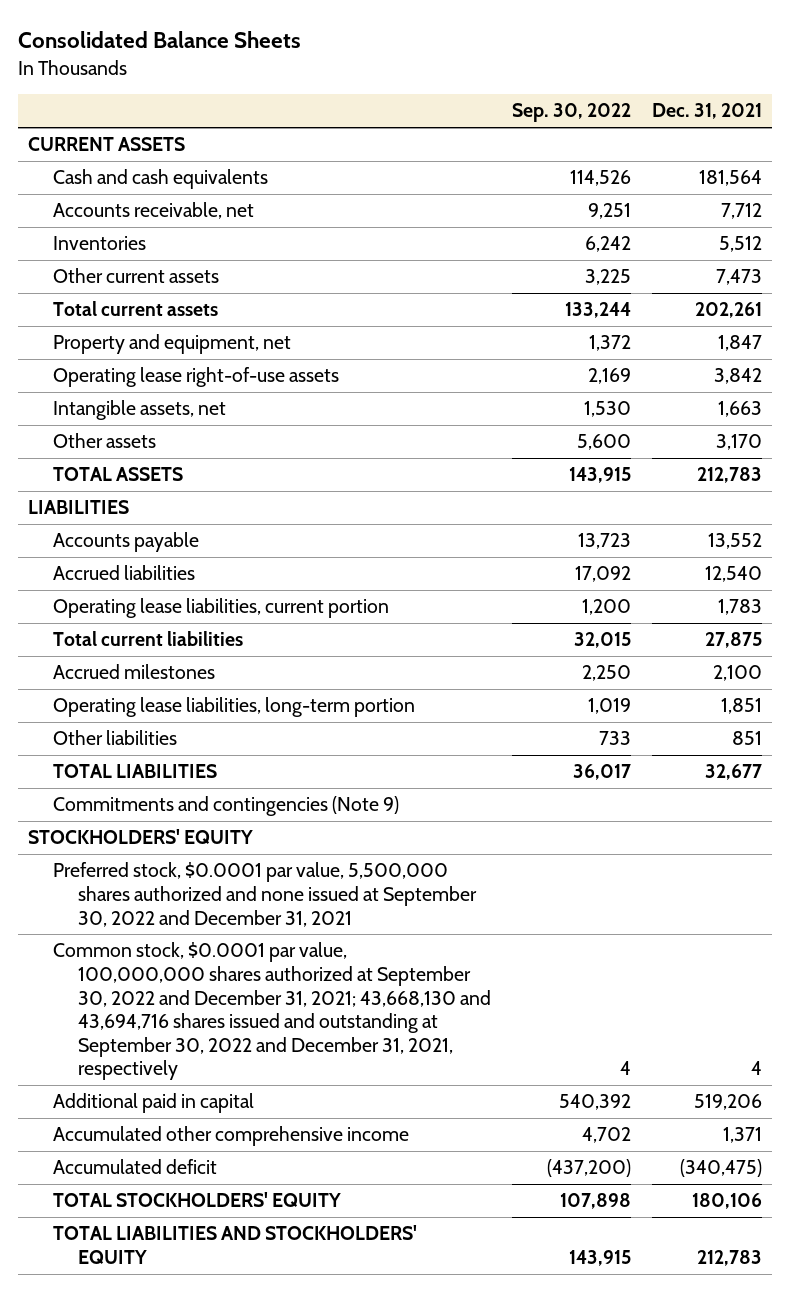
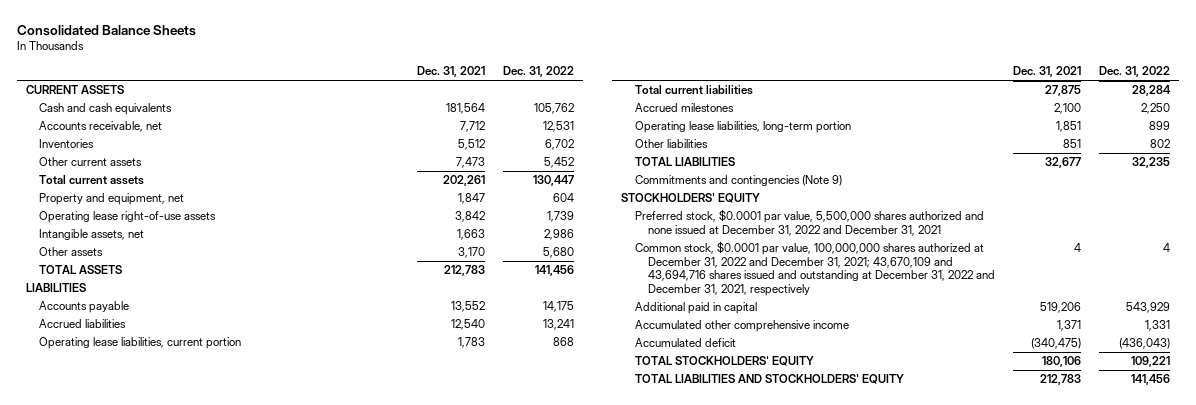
- | Sep. 30, 2022 | Dec. 31, 2021
+ | Dec. 31, 2021 | Dec. 31, 2022
- Preferred stock, $0.0001 par value, 5,500,000 shares authorized and none issued at September 30, 2022 and December 31, 2021
- Common stock, $0.0001 par value, 100,000,000 shares authorized at September 30, 2022 and December 31, 2021; 43,668,130 and 43,694,716 shares issued and outstanding at September 30, 2022 and December 31, 2021, respectively | 4 | 4
+ Preferred stock, $0.0001 par value, 5,500,000 shares authorized and none issued at December 31, 2022 and December 31, 2021
+ Common stock, $0.0001 par value, 100,000,000 shares authorized at December 31, 2022 and December 31, 2021; 43,670,109 and 43,694,716 shares issued and outstanding at December 31, 2022 and December 31, 2021, respectively | 4 | 4

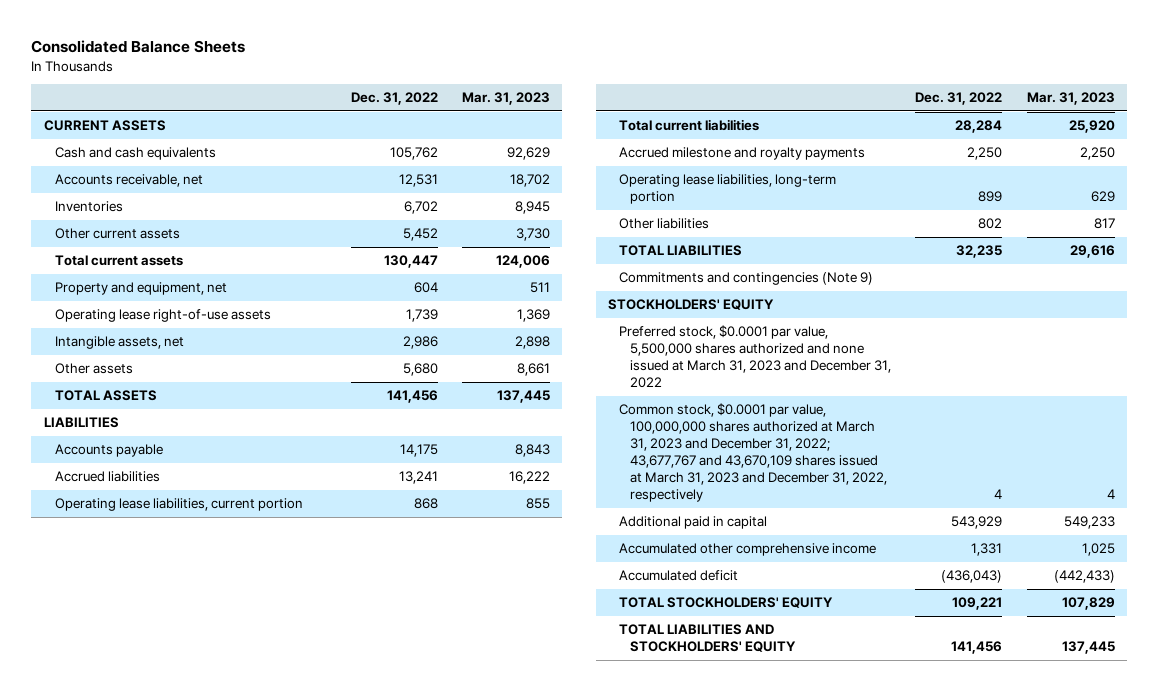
- | Dec. 31, 2021 | Dec. 31, 2022
+ | Dec. 31, 2022 | Mar. 31, 2023
- Accrued milestones | 2,100 | 2,250
+ Accrued milestone and royalty payments | 2,250 | 2,250
- Preferred stock, $0.0001 par value, 5,500,000 shares authorized and none issued at December 31, 2022 and December 31, 2021
- Common stock, $0.0001 par value, 100,000,000 shares authorized at December 31, 2022 and December 31, 2021; 43,670,109 and 43,694,716 shares issued and outstanding at December 31, 2022 and December 31, 2021, respectively | 4 | 4
+ Preferred stock, $0.0001 par value, 5,500,000 shares authorized and none issued at March 31, 2023 and December 31, 2022
+ Common stock, $0.0001 par value, 100,000,000 shares authorized at March 31, 2023 and December 31, 2022; 43,677,767 and 43,670,109 shares issued at March 31, 2023 and December 31, 2022, respectively | 4 | 4

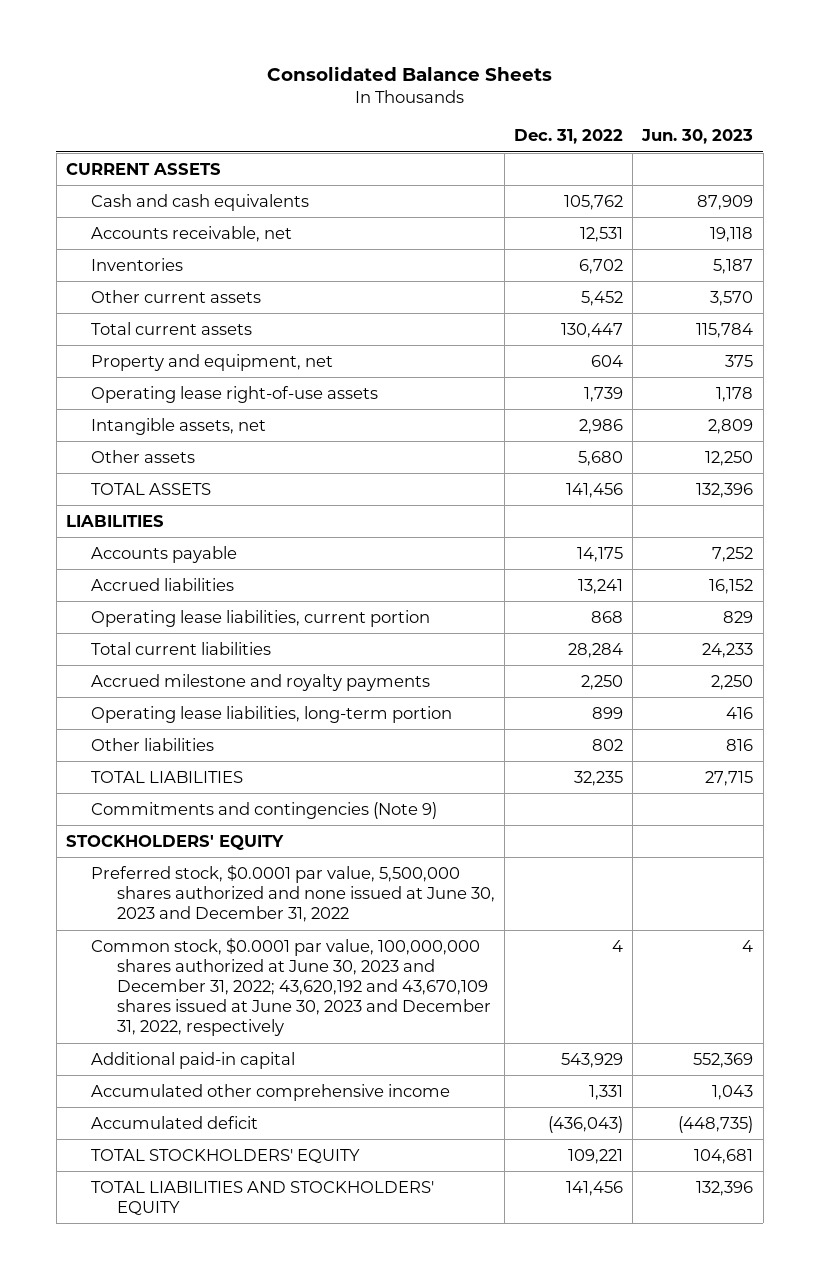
- | Dec. 31, 2022 | Mar. 31, 2023
+ | Dec. 31, 2022 | Jun. 30, 2023
- Preferred stock, $0.0001 par value, 5,500,000 shares authorized and none issued at March 31, 2023 and December 31, 2022
- Common stock, $0.0001 par value, 100,000,000 shares authorized at March 31, 2023 and December 31, 2022; 43,677,767 and 43,670,109 shares issued at March 31, 2023 and December 31, 2022, respectively | 4 | 4
- Additional paid in capital | 543,929 | 549,233
+ Preferred stock, $0.0001 par value, 5,500,000 shares authorized and none issued at June 30, 2023 and December 31, 2022
+ Common stock, $0.0001 par value, 100,000,000 shares authorized at June 30, 2023 and December 31, 2022; 43,620,192 and 43,670,109 shares issued at June 30, 2023 and December 31, 2022, respectively | 4 | 4
+ Additional paid-in capital | 543,929 | 552,369

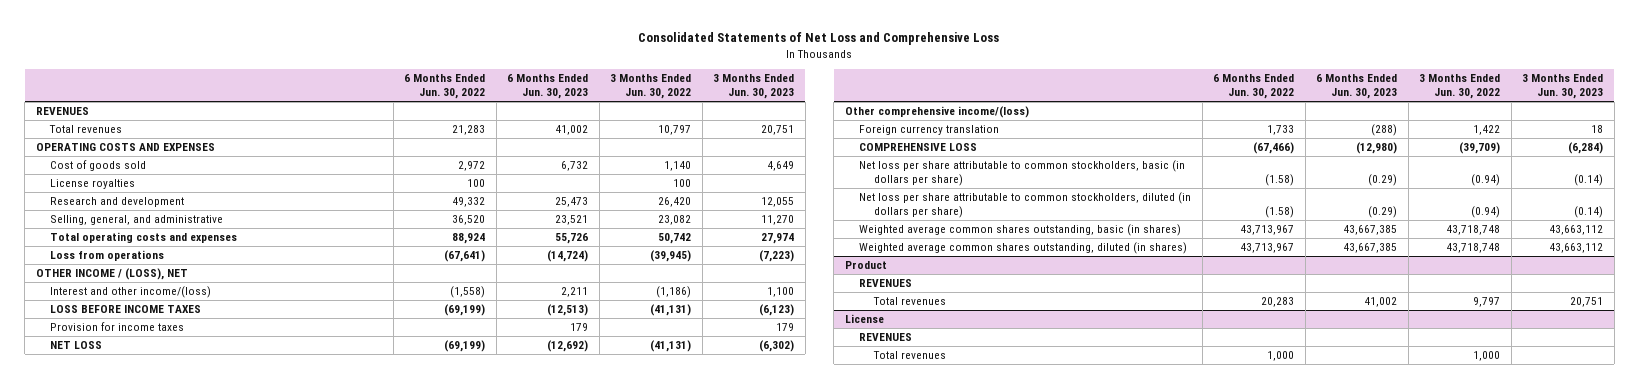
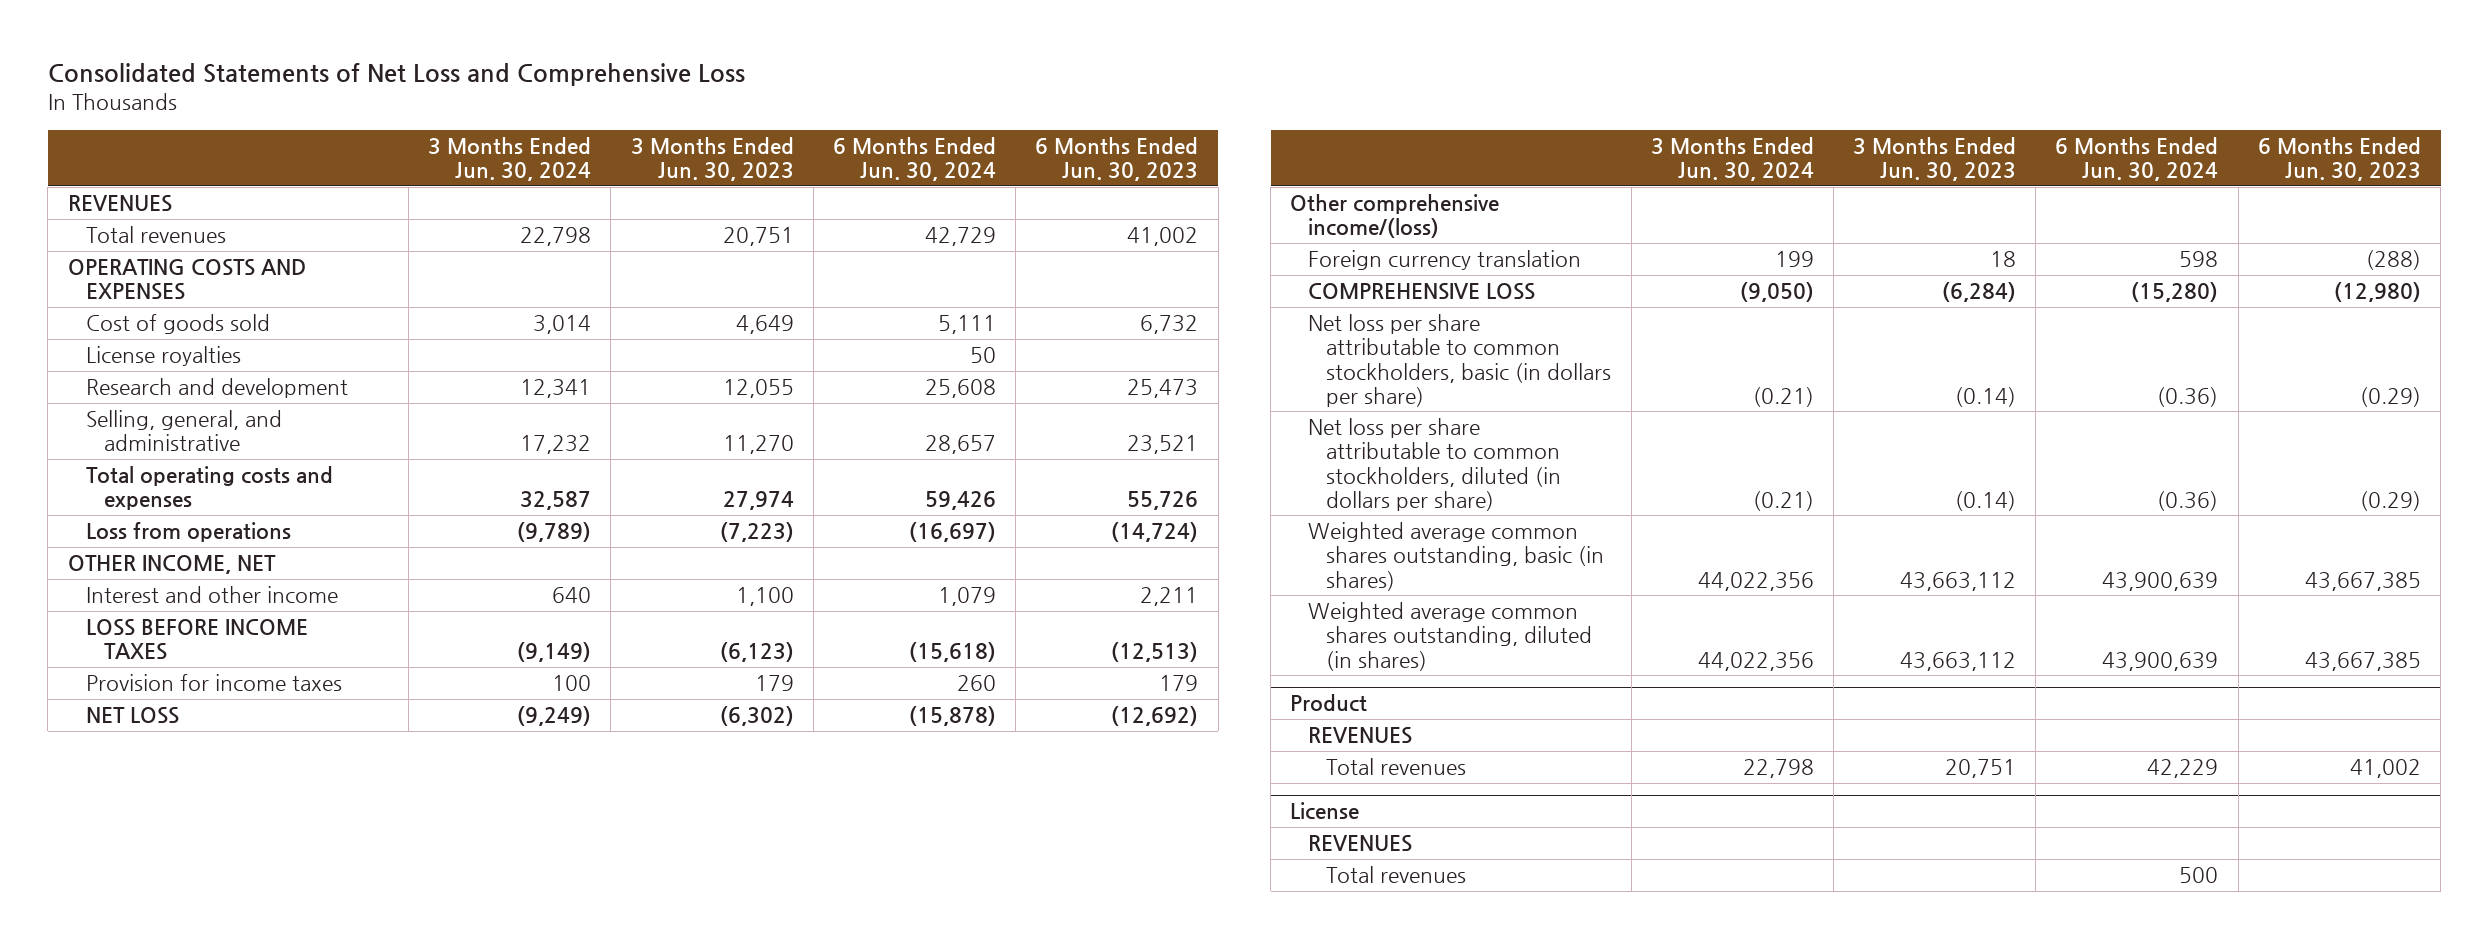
- | 6 Months Ended Jun. 30, 2022 | 6 Months Ended Jun. 30, 2023 | 3 Months Ended Jun. 30, 2022 | 3 Months Ended Jun. 30, 2023
+ | 3 Months Ended Jun. 30, 2024 | 3 Months Ended Jun. 30, 2023 | 6 Months Ended Jun. 30, 2024 | 6 Months Ended Jun. 30, 2023
- OTHER INCOME / (LOSS), NET
- Interest and other income/(loss) | (1,558) | 2,211 | (1,186) | 1,100
+ OTHER INCOME, NET
+ Interest and other income | 640 | 1,100 | 1,079 | 2,211

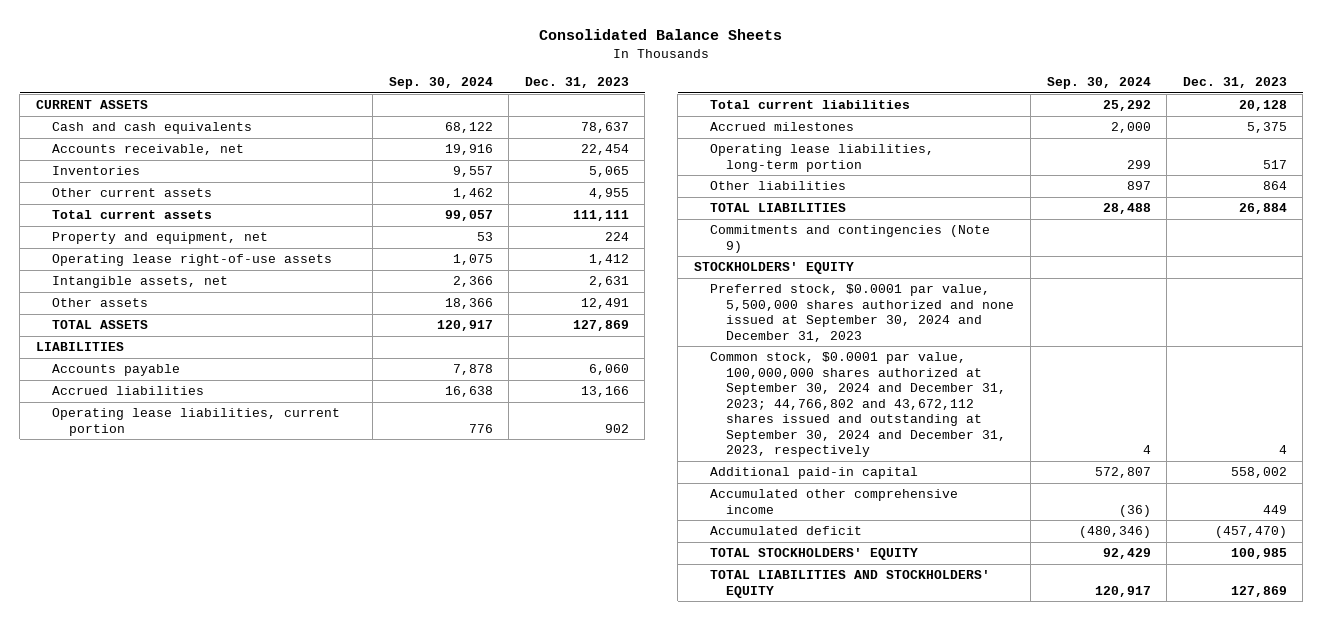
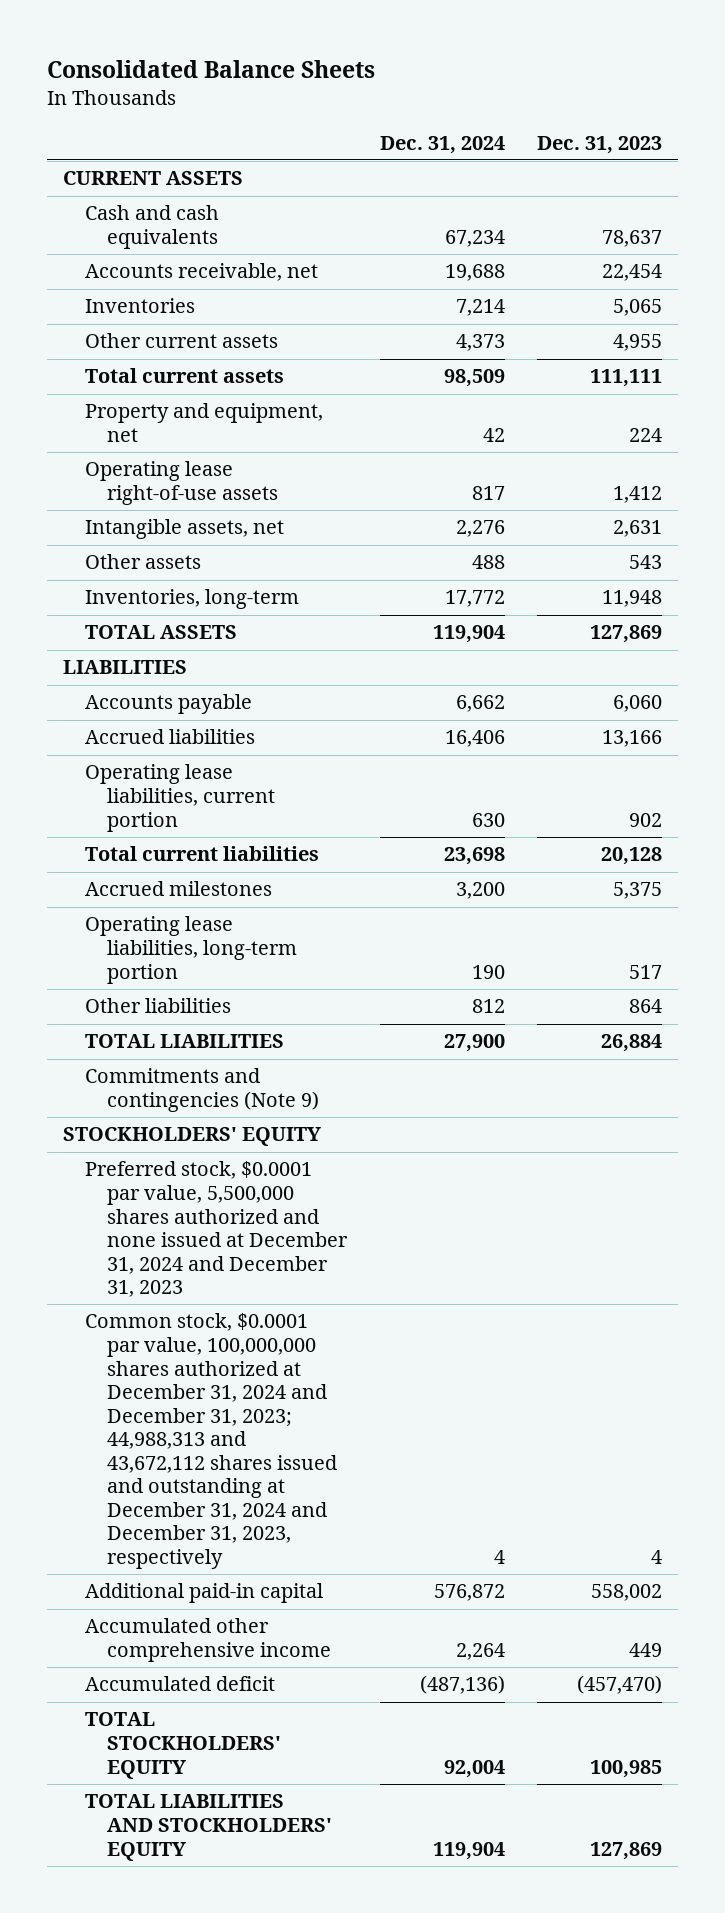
- | Sep. 30, 2024 | Dec. 31, 2023
+ | Dec. 31, 2024 | Dec. 31, 2023
- Other assets | 18,366 | 12,491
+ Other assets | 488 | 543
+ Inventories, long-term | 17,772 | 11,948
- Preferred stock, $0.0001 par value, 5,500,000 shares authorized and none issued at September 30, 2024 and December 31, 2023
- Common stock, $0.0001 par value, 100,000,000 shares authorized at September 30, 2024 and December 31, 2023; 44,766,802 and 43,672,112 shares issued and outstanding at September 30, 2024 and December 31, 2023, respectively | 4 | 4
+ Preferred stock, $0.0001 par value, 5,500,000 shares authorized and none issued at December 31, 2024 and December 31, 2023
+ Common stock, $0.0001 par value, 100,000,000 shares authorized at December 31, 2024 and December 31, 2023; 44,988,313 and 43,672,112 shares issued and outstanding at December 31, 2024 and December 31, 2023, respectively | 4 | 4

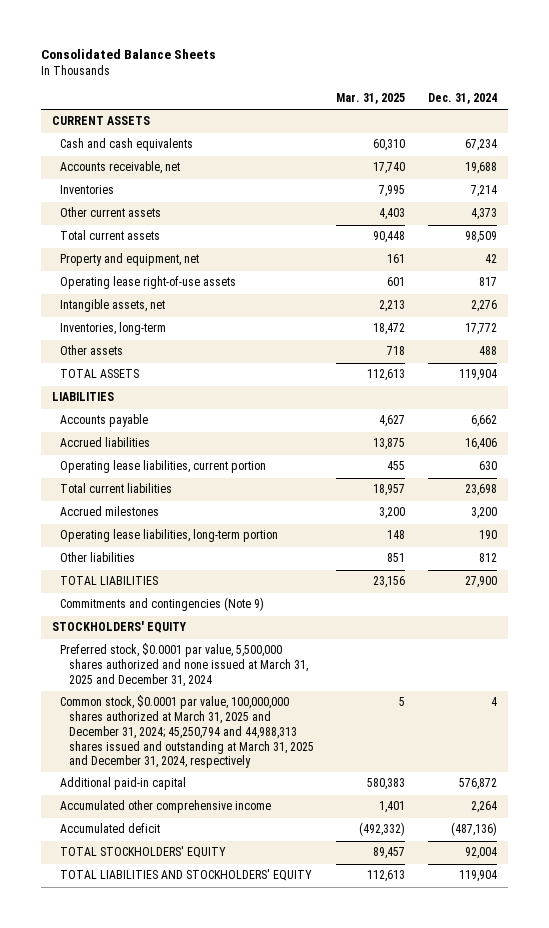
- | Dec. 31, 2024 | Dec. 31, 2023
+ | Mar. 31, 2025 | Dec. 31, 2024
moved down: Other assets | 718 | 488
- Preferred stock, $0.0001 par value, 5,500,000 shares authorized and none issued at December 31, 2024 and December 31, 2023
- Common stock, $0.0001 par value, 100,000,000 shares authorized at December 31, 2024 and December 31, 2023; 44,988,313 and 43,672,112 shares issued and outstanding at December 31, 2024 and December 31, 2023, respectively | 4 | 4
+ Preferred stock, $0.0001 par value, 5,500,000 shares authorized and none issued at March 31, 2025 and December 31, 2024
+ Common stock, $0.0001 par value, 100,000,000 shares authorized at March 31, 2025 and December 31, 2024; 45,250,794 and 44,988,313 shares issued and outstanding at March 31, 2025 and December 31, 2024, respectively | 5 | 4

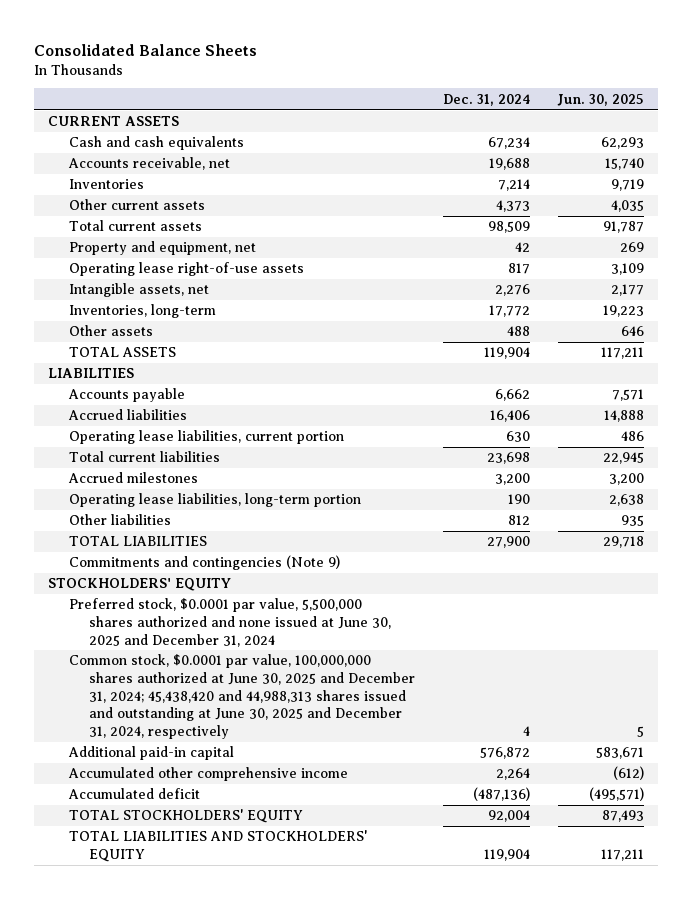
- | Mar. 31, 2025 | Dec. 31, 2024
+ | Dec. 31, 2024 | Jun. 30, 2025
- Preferred stock, $0.0001 par value, 5,500,000 shares authorized and none issued at March 31, 2025 and December 31, 2024
- Common stock, $0.0001 par value, 100,000,000 shares authorized at March 31, 2025 and December 31, 2024; 45,250,794 and 44,988,313 shares issued and outstanding at March 31, 2025 and December 31, 2024, respectively | 5 | 4
+ Preferred stock, $0.0001 par value, 5,500,000 shares authorized and none issued at June 30, 2025 and December 31, 2024
+ Common stock, $0.0001 par value, 100,000,000 shares authorized at June 30, 2025 and December 31, 2024; 45,438,420 and 44,988,313 shares issued and outstanding at June 30, 2025 and December 31, 2024, respectively | 4 | 5

